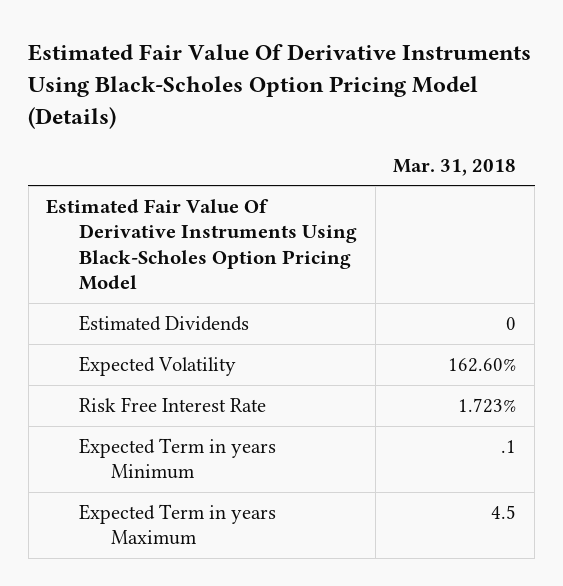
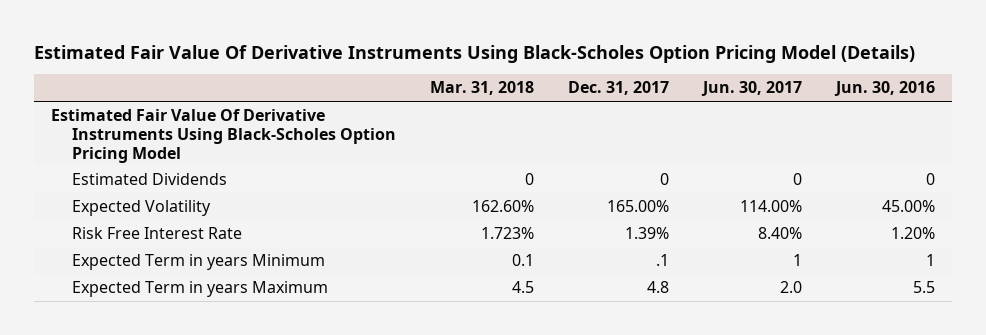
- | Mar. 31, 2018
+ | Mar. 31, 2018 | Dec. 31, 2017 | Jun. 30, 2017 | Jun. 30, 2016
- Expected Term in years Minimum | .1
+ Expected Term in years Minimum | 0.1 | .1 | 1 | 1

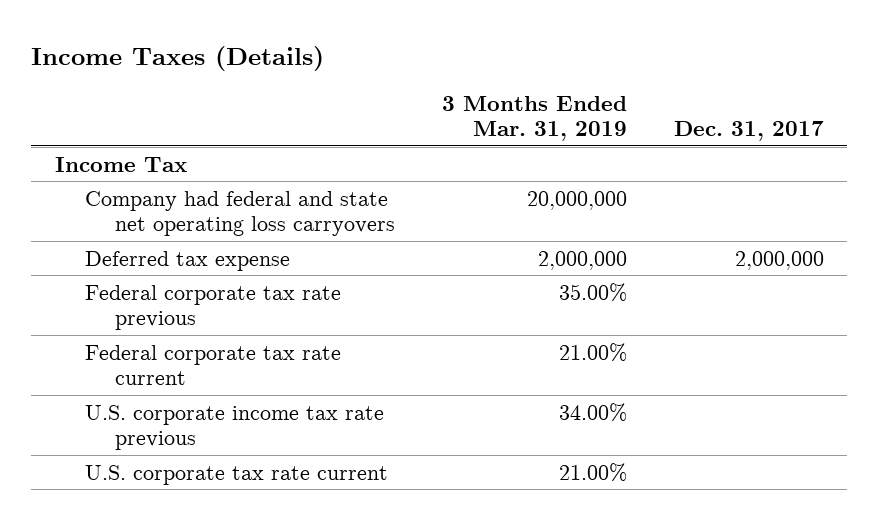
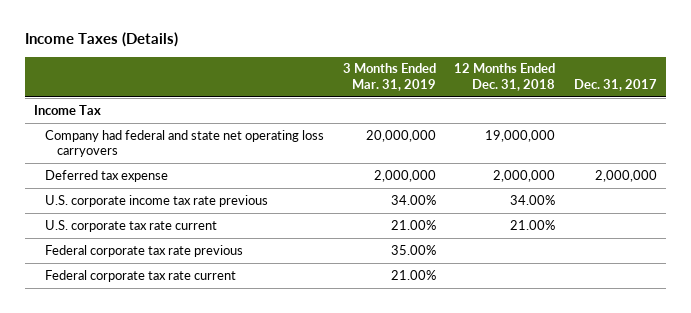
- | 3 Months Ended Mar. 31, 2019 | Dec. 31, 2017
+ | 3 Months Ended Mar. 31, 2019 | 12 Months Ended Dec. 31, 2018 | Dec. 31, 2017
moved down: Federal corporate tax rate previous | 35.00% | |
moved down: Federal corporate tax rate current | 21.00% | |

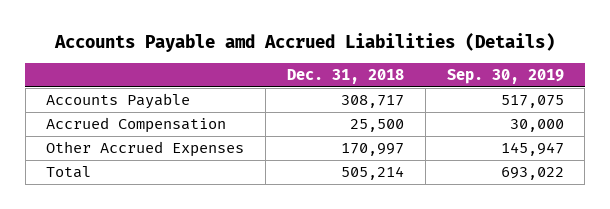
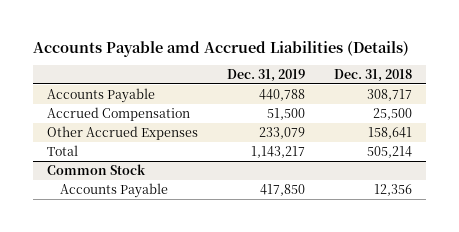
- | Dec. 31, 2018 | Sep. 30, 2019
+ | Dec. 31, 2019 | Dec. 31, 2018
- Other Accrued Expenses | 170,997 | 145,947
+ Other Accrued Expenses | 233,079 | 158,641
+ Common Stock
+ Accounts Payable | 417,850 | 12,356

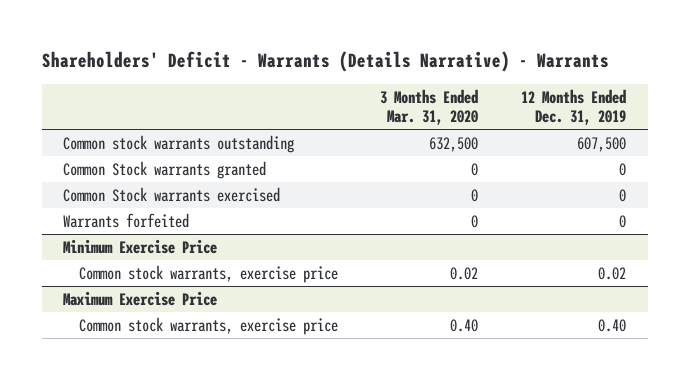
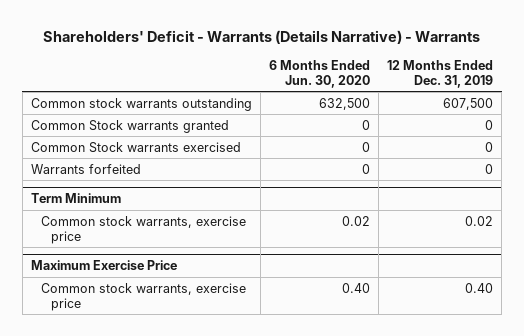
- | 3 Months Ended Mar. 31, 2020 | 12 Months Ended Dec. 31, 2019
+ | 6 Months Ended Jun. 30, 2020 | 12 Months Ended Dec. 31, 2019
- Minimum Exercise Price
+ Term Minimum

